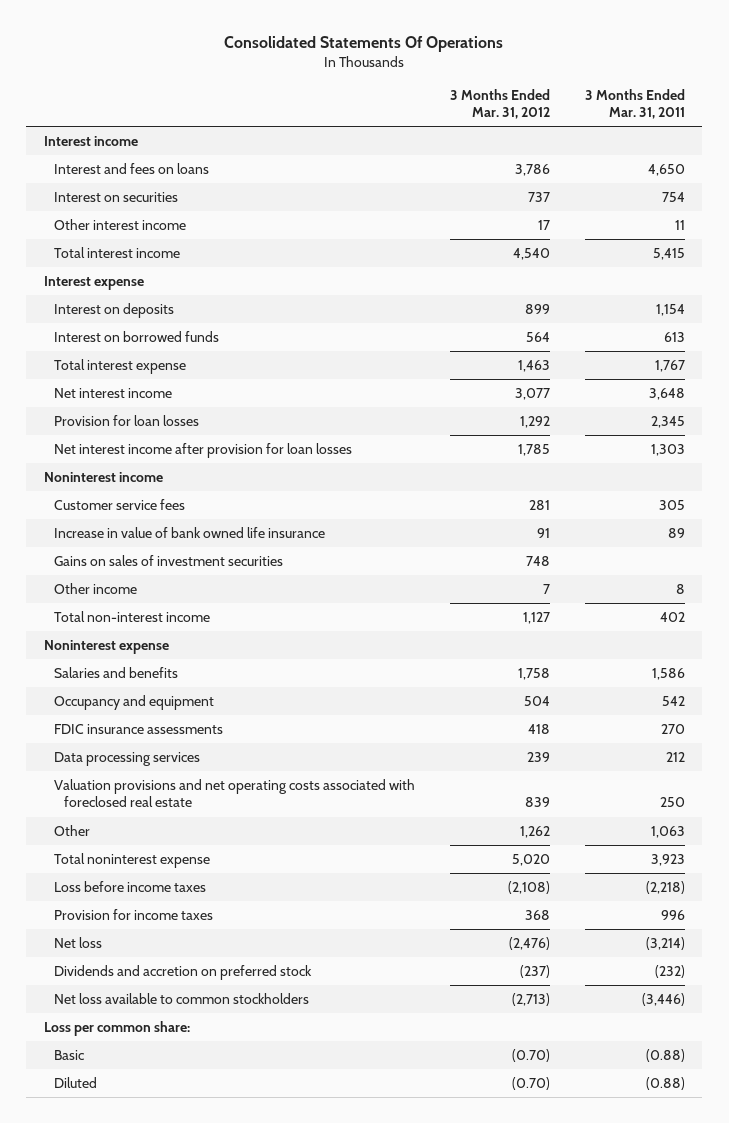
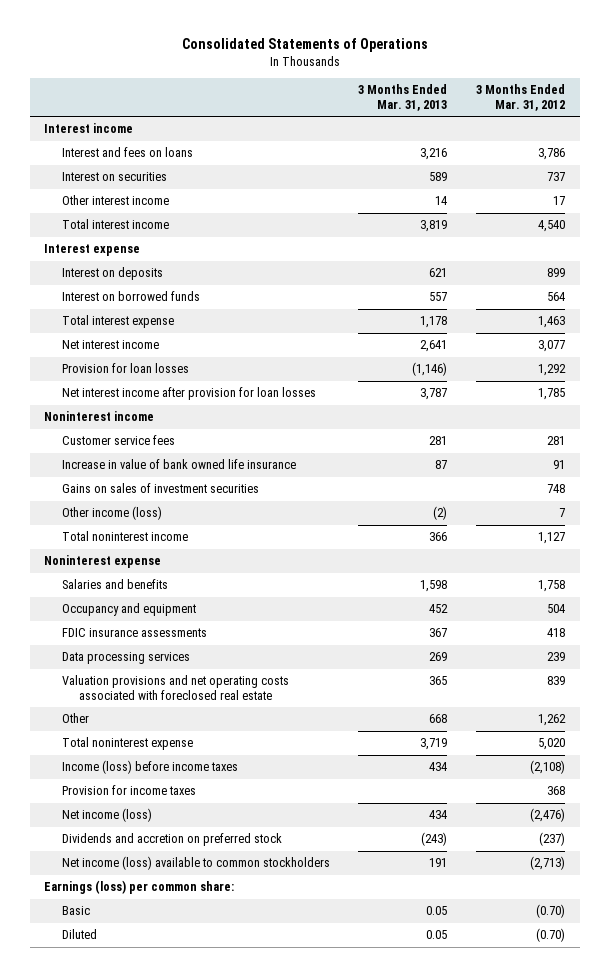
- Consolidated Statements Of Operations
+ Consolidated Statements of Operations
- | 3 Months Ended Mar. 31, 2012 | 3 Months Ended Mar. 31, 2011
+ | 3 Months Ended Mar. 31, 2013 | 3 Months Ended Mar. 31, 2012
- Other income | 7 | 8
- Total non-interest income | 1,127 | 402
+ Other income (loss) | (2) | 7
+ Total noninterest income | 366 | 1,127
- Loss before income taxes | (2,108) | (2,218)
+ Income (loss) before income taxes | 434 | (2,108)
- Net loss | (2,476) | (3,214)
+ Net income (loss) | 434 | (2,476)
- Net loss available to common stockholders | (2,713) | (3,446)
- Loss per common share:
+ Net income (loss) available to common stockholders | 191 | (2,713)
+ Earnings (loss) per common share:

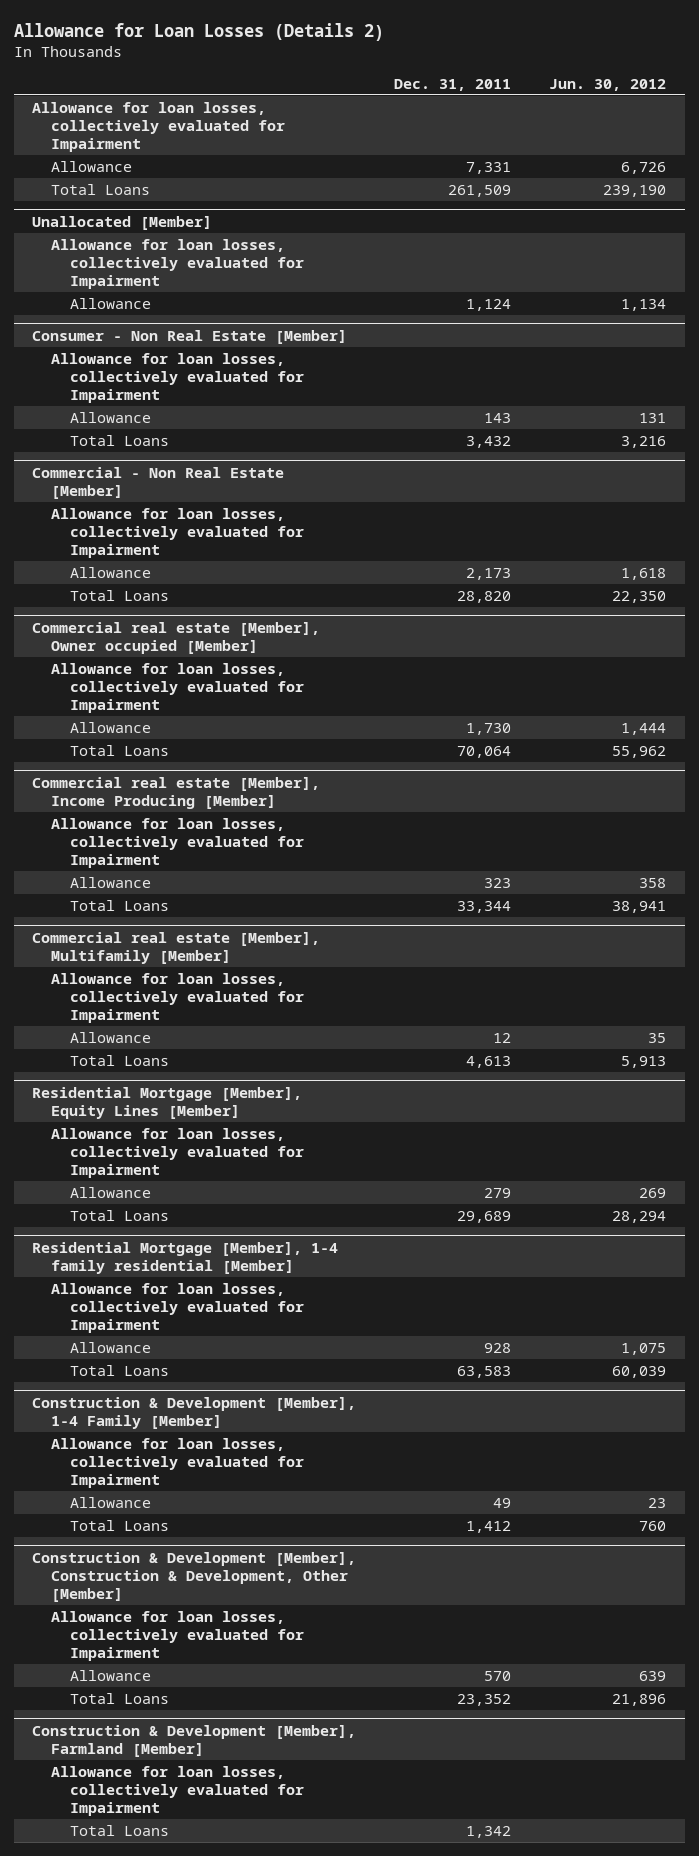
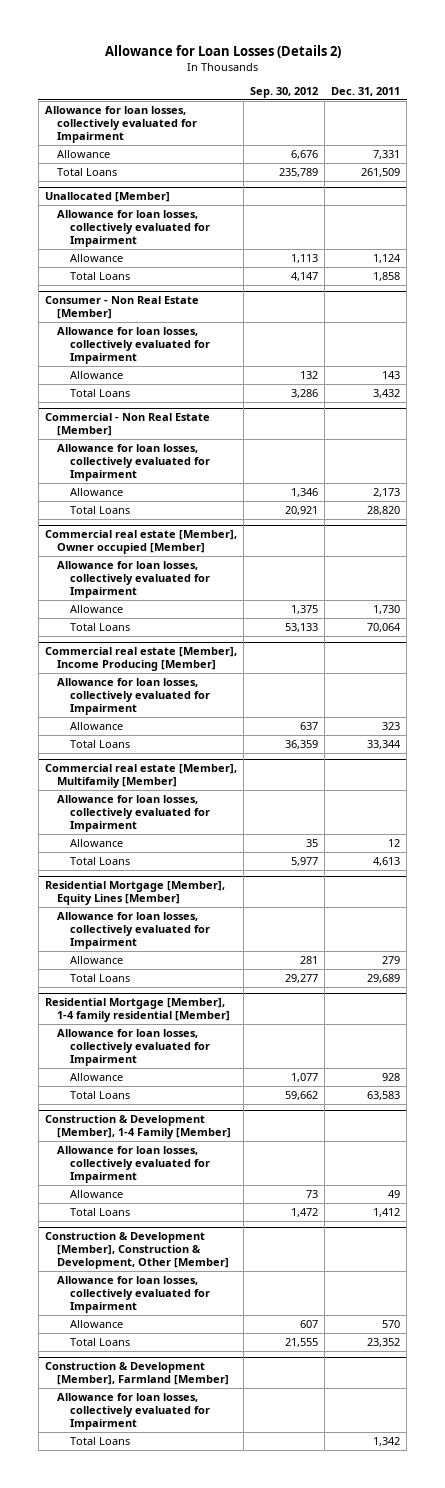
- | Dec. 31, 2011 | Jun. 30, 2012
+ | Sep. 30, 2012 | Dec. 31, 2011
@ Unallocated [Member]
+ Total Loans | 4,147 | 1,858

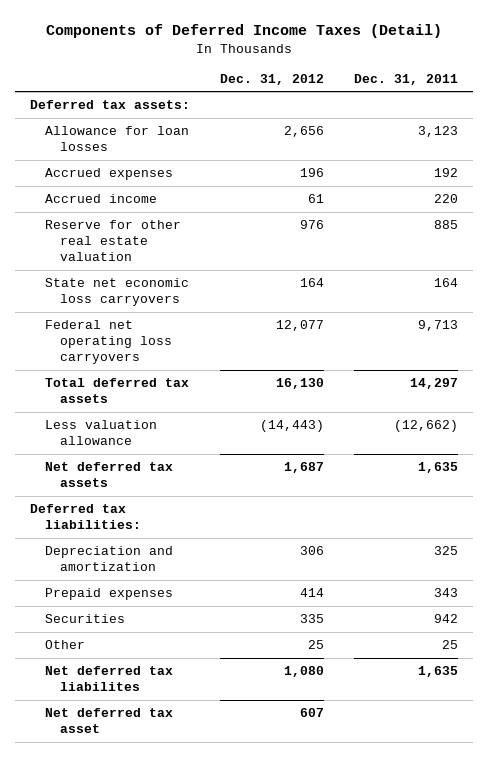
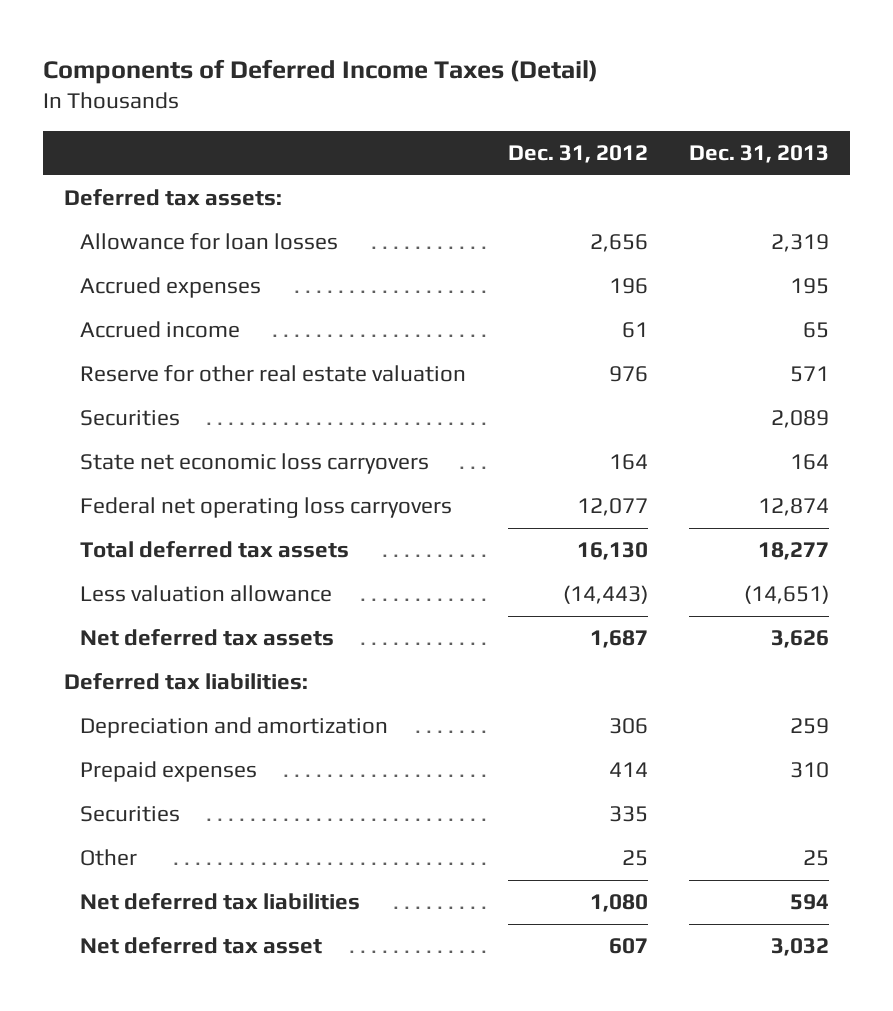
- | Dec. 31, 2012 | Dec. 31, 2011
+ | Dec. 31, 2012 | Dec. 31, 2013
+ Securities | | 2,089
- Net deferred tax liabilites | 1,080 | 1,635
+ Net deferred tax liabilities | 1,080 | 594

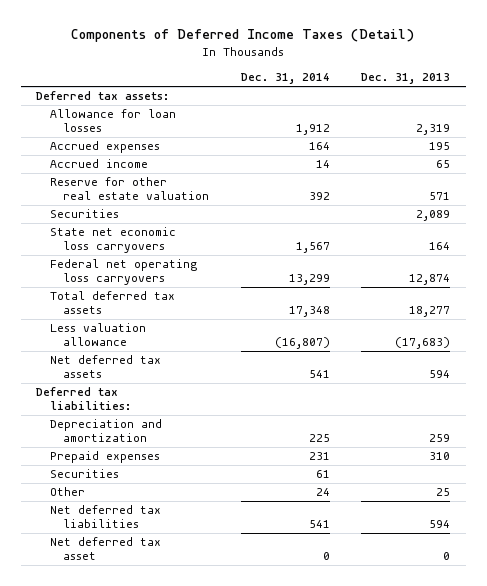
- | Dec. 31, 2012 | Dec. 31, 2013
+ | Dec. 31, 2014 | Dec. 31, 2013
- Less valuation allowance | (14,443) | (14,651)
- Net deferred tax assets | 1,687 | 3,626
+ Less valuation allowance | (16,807) | (17,683)
+ Net deferred tax assets | 541 | 594
- Net deferred tax asset | 607 | 3,032
+ Net deferred tax asset | 0 | 0

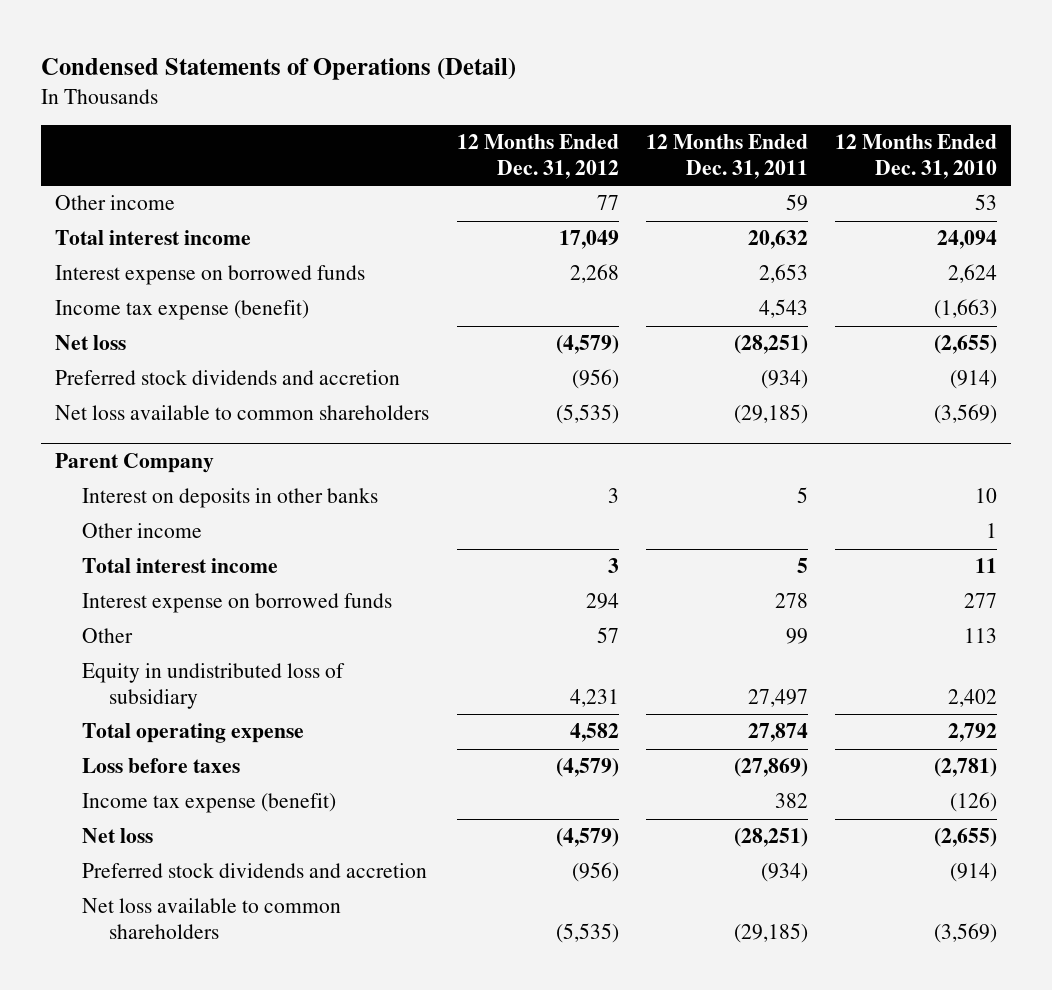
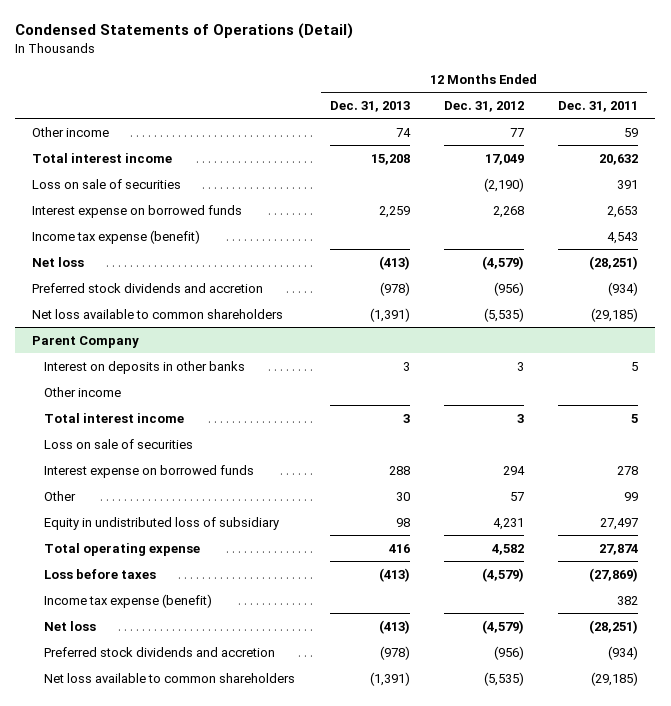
- | 12 Months Ended Dec. 31, 2012 | 12 Months Ended Dec. 31, 2011 | 12 Months Ended Dec. 31, 2010
+ | 12 Months Ended Dec. 31, 2013 | 12 Months Ended Dec. 31, 2012 | 12 Months Ended Dec. 31, 2011
+ Loss on sale of securities | | (2,190) | 391
@ Parent Company
+ Loss on sale of securities

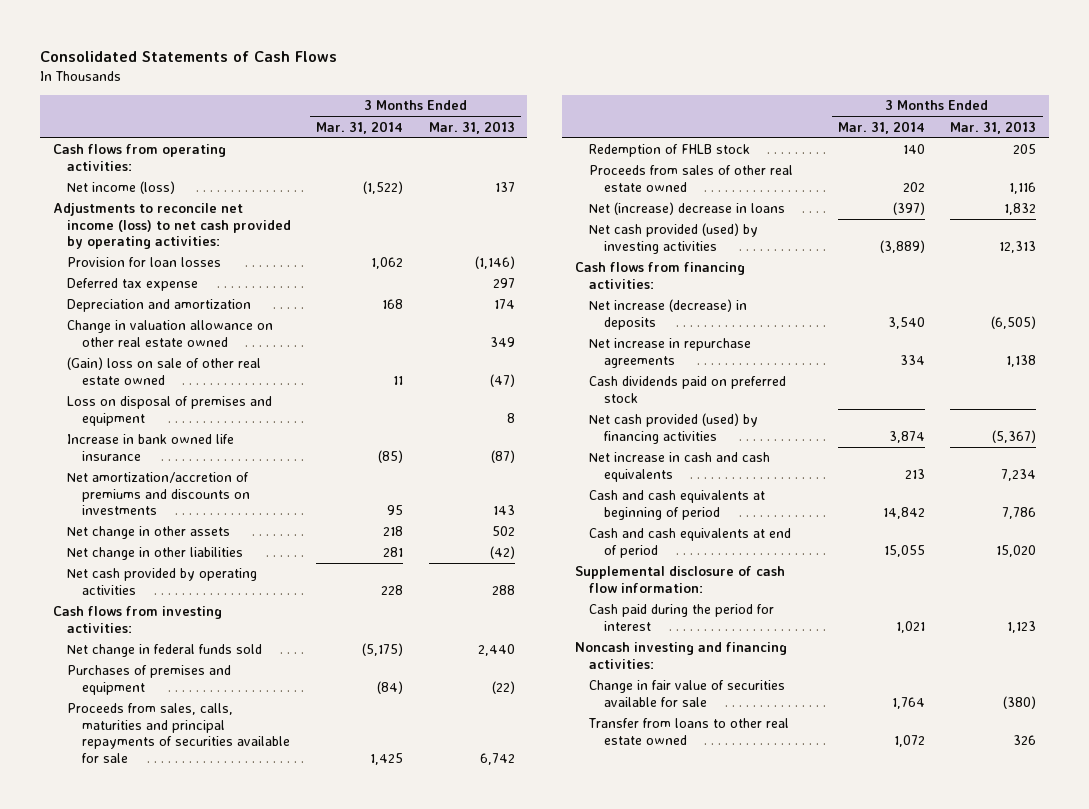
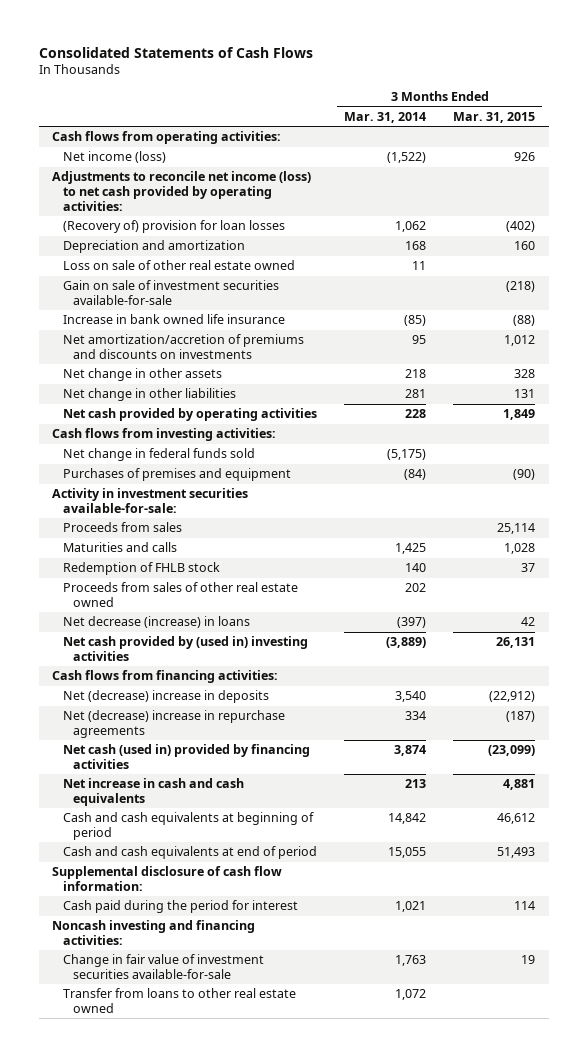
- | 3 Months Ended Mar. 31, 2014 | 3 Months Ended Mar. 31, 2013
+ | 3 Months Ended Mar. 31, 2014 | 3 Months Ended Mar. 31, 2015
- Provision for loan losses | 1,062 | (1,146)
- Deferred tax expense | | 297
+ (Recovery of) provision for loan losses | 1,062 | (402)
- Change in valuation allowance on other real estate owned | | 349
- (Gain) loss on sale of other real estate owned | 11 | (47)
- Loss on disposal of premises and equipment | | 8
+ Loss on sale of other real estate owned | 11 |
+ Gain on sale of investment securities available-for-sale | | (218)
- Proceeds from sales, calls, maturities and principal repayments of securities available for sale | 1,425 | 6,742
+ Activity in investment securities available-for-sale:
+ Proceeds from sales | | 25,114
+ Maturities and calls | 1,425 | 1,028
- Net (increase) decrease in loans | (397) | 1,832
- Net cash provided (used) by investing activities | (3,889) | 12,313
+ Net decrease (increase) in loans | (397) | 42
+ Net cash provided by (used in) investing activities | (3,889) | 26,131
- Net increase (decrease) in deposits | 3,540 | (6,505)
- Net increase in repurchase agreements | 334 | 1,138
- Cash dividends paid on preferred stock
- Net cash provided (used) by financing activities | 3,874 | (5,367)
+ Net (decrease) increase in deposits | 3,540 | (22,912)
+ Net (decrease) increase in repurchase agreements | 334 | (187)
+ Net cash (used in) provided by financing activities | 3,874 | (23,099)
- Change in fair value of securities available for sale | 1,764 | (380)
+ Change in fair value of investment securities available-for-sale | 1,763 | 19

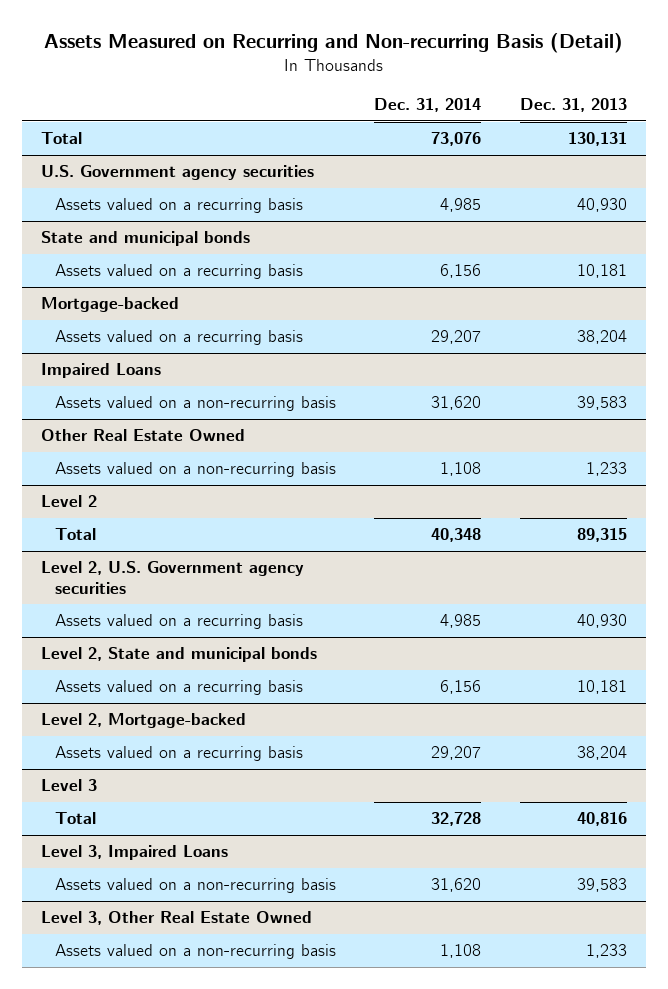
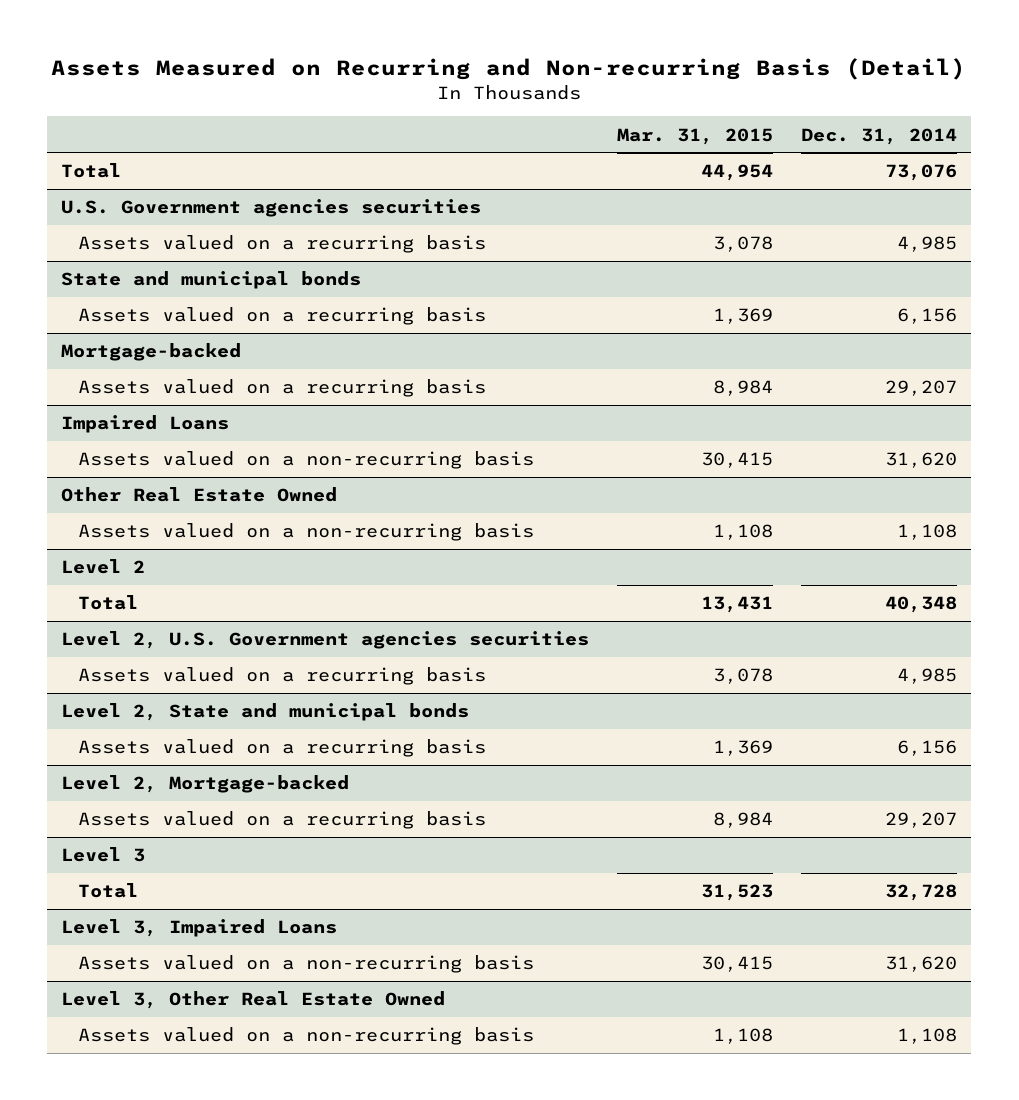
- | Dec. 31, 2014 | Dec. 31, 2013
+ | Mar. 31, 2015 | Dec. 31, 2014
- U.S. Government agency securities
+ U.S. Government agencies securities
- Level 2, U.S. Government agency securities
+ Level 2, U.S. Government agencies securities

